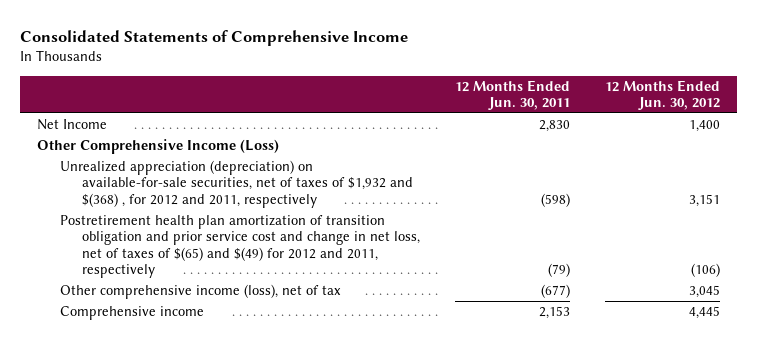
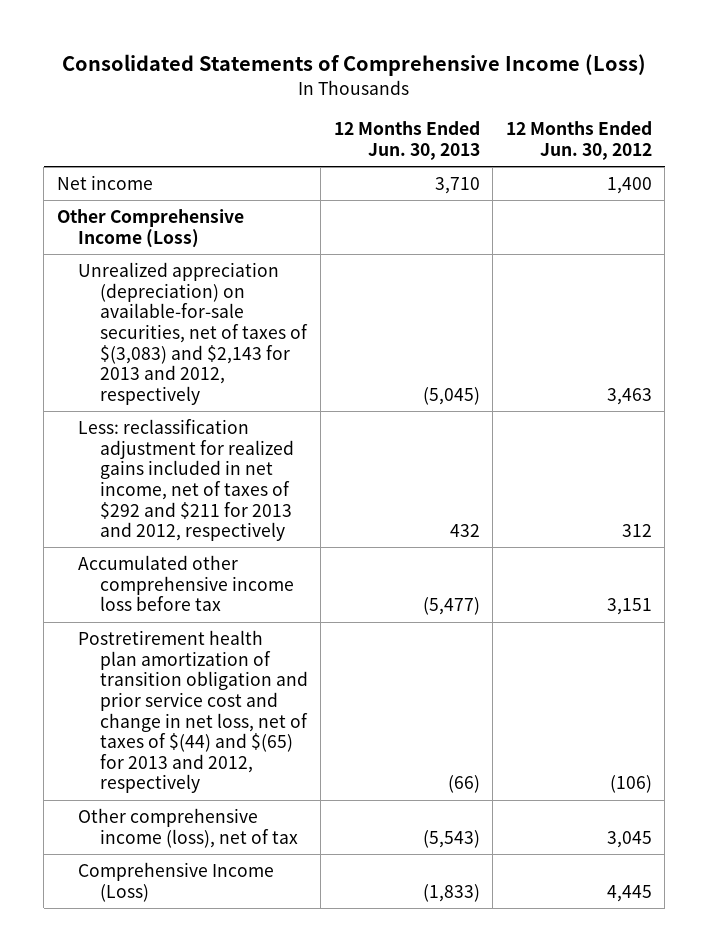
- Consolidated Statements of Comprehensive Income
+ Consolidated Statements of Comprehensive Income (Loss)
- | 12 Months Ended Jun. 30, 2011 | 12 Months Ended Jun. 30, 2012
+ | 12 Months Ended Jun. 30, 2013 | 12 Months Ended Jun. 30, 2012
- Net Income | 2,830 | 1,400
+ Net income | 3,710 | 1,400
- Unrealized appreciation (depreciation) on available-for-sale securities, net of taxes of $1,932 and $(368) , for 2012 and 2011, respectively | (598) | 3,151
- Postretirement health plan amortization of transition obligation and prior service cost and change in net loss, net of taxes of $(65) and $(49) for 2012 and 2011, respectively | (79) | (106)
+ Unrealized appreciation (depreciation) on available-for-sale securities, net of taxes of $(3,083) and $2,143 for 2013 and 2012, respectively | (5,045) | 3,463
+ Less: reclassification adjustment for realized gains included in net income, net of taxes of $292 and $211 for 2013 and 2012, respectively | 432 | 312
+ Accumulated other comprehensive income loss before tax | (5,477) | 3,151
+ Postretirement health plan amortization of transition obligation and prior service cost and change in net loss, net of taxes of $(44) and $(65) for 2013 and 2012, respectively | (66) | (106)
- Comprehensive income | 2,153 | 4,445
+ Comprehensive Income (Loss) | (1,833) | 4,445

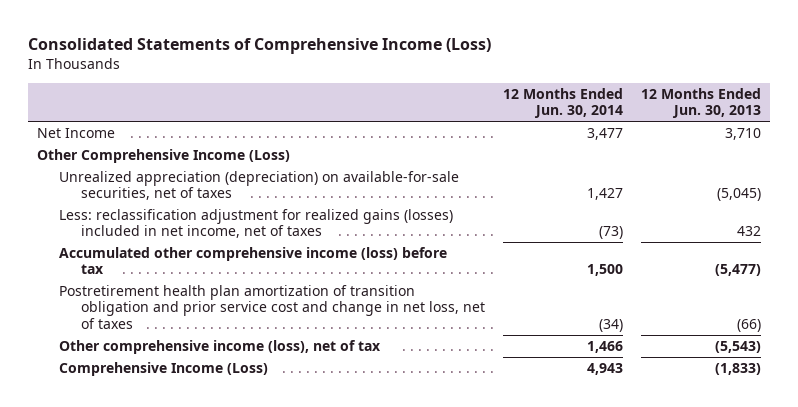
- | 12 Months Ended Jun. 30, 2013 | 12 Months Ended Jun. 30, 2012
+ | 12 Months Ended Jun. 30, 2014 | 12 Months Ended Jun. 30, 2013
- Net income | 3,710 | 1,400
+ Net Income | 3,477 | 3,710
- Unrealized appreciation (depreciation) on available-for-sale securities, net of taxes of $(3,083) and $2,143 for 2013 and 2012, respectively | (5,045) | 3,463
- Less: reclassification adjustment for realized gains included in net income, net of taxes of $292 and $211 for 2013 and 2012, respectively | 432 | 312
- Accumulated other comprehensive income loss before tax | (5,477) | 3,151
- Postretirement health plan amortization of transition obligation and prior service cost and change in net loss, net of taxes of $(44) and $(65) for 2013 and 2012, respectively | (66) | (106)
+ Unrealized appreciation (depreciation) on available-for-sale securities, net of taxes | 1,427 | (5,045)
+ Less: reclassification adjustment for realized gains (losses) included in net income, net of taxes | (73) | 432
+ Accumulated other comprehensive income (loss) before tax | 1,500 | (5,477)
+ Postretirement health plan amortization of transition obligation and prior service cost and change in net loss, net of taxes | (34) | (66)

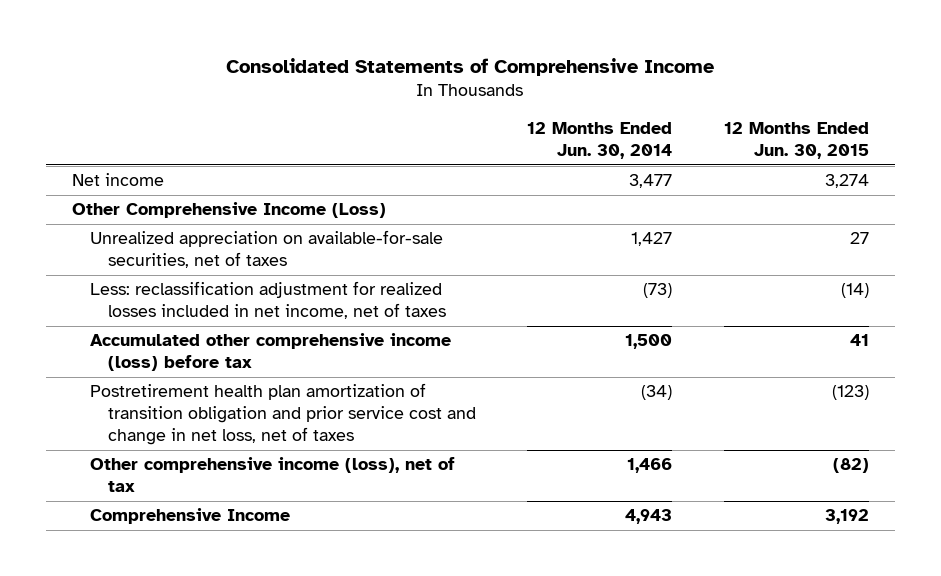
- Consolidated Statements of Comprehensive Income (Loss)
+ Consolidated Statements of Comprehensive Income
- | 12 Months Ended Jun. 30, 2014 | 12 Months Ended Jun. 30, 2013
+ | 12 Months Ended Jun. 30, 2014 | 12 Months Ended Jun. 30, 2015
- Net Income | 3,477 | 3,710
+ Net income | 3,477 | 3,274
- Unrealized appreciation (depreciation) on available-for-sale securities, net of taxes | 1,427 | (5,045)
- Less: reclassification adjustment for realized gains (losses) included in net income, net of taxes | (73) | 432
+ Unrealized appreciation on available-for-sale securities, net of taxes | 1,427 | 27
+ Less: reclassification adjustment for realized losses included in net income, net of taxes | (73) | (14)
- Comprehensive Income (Loss) | 4,943 | (1,833)
+ Comprehensive Income | 4,943 | 3,192

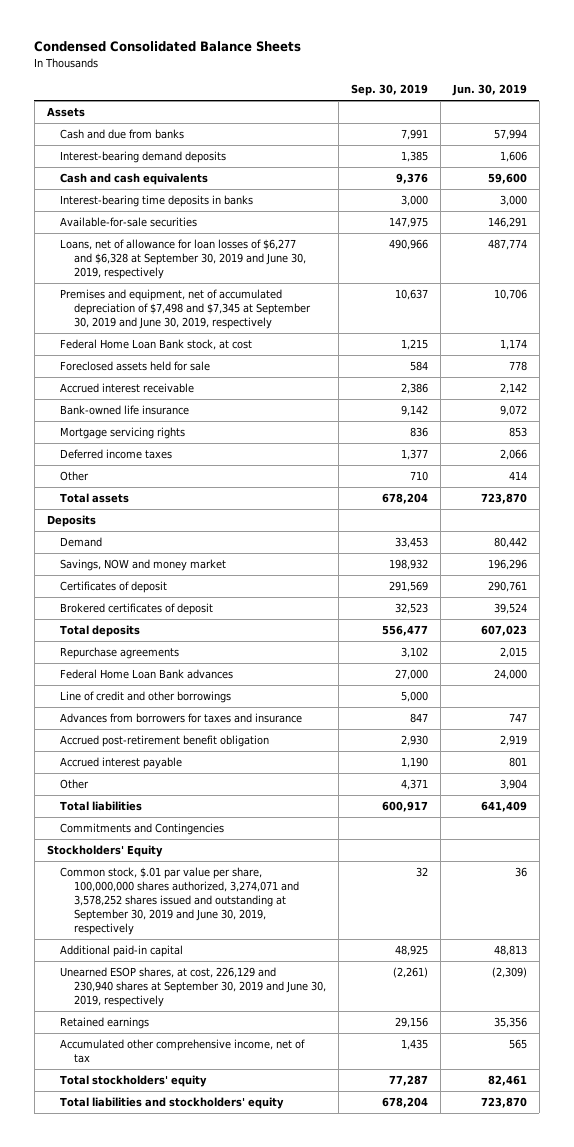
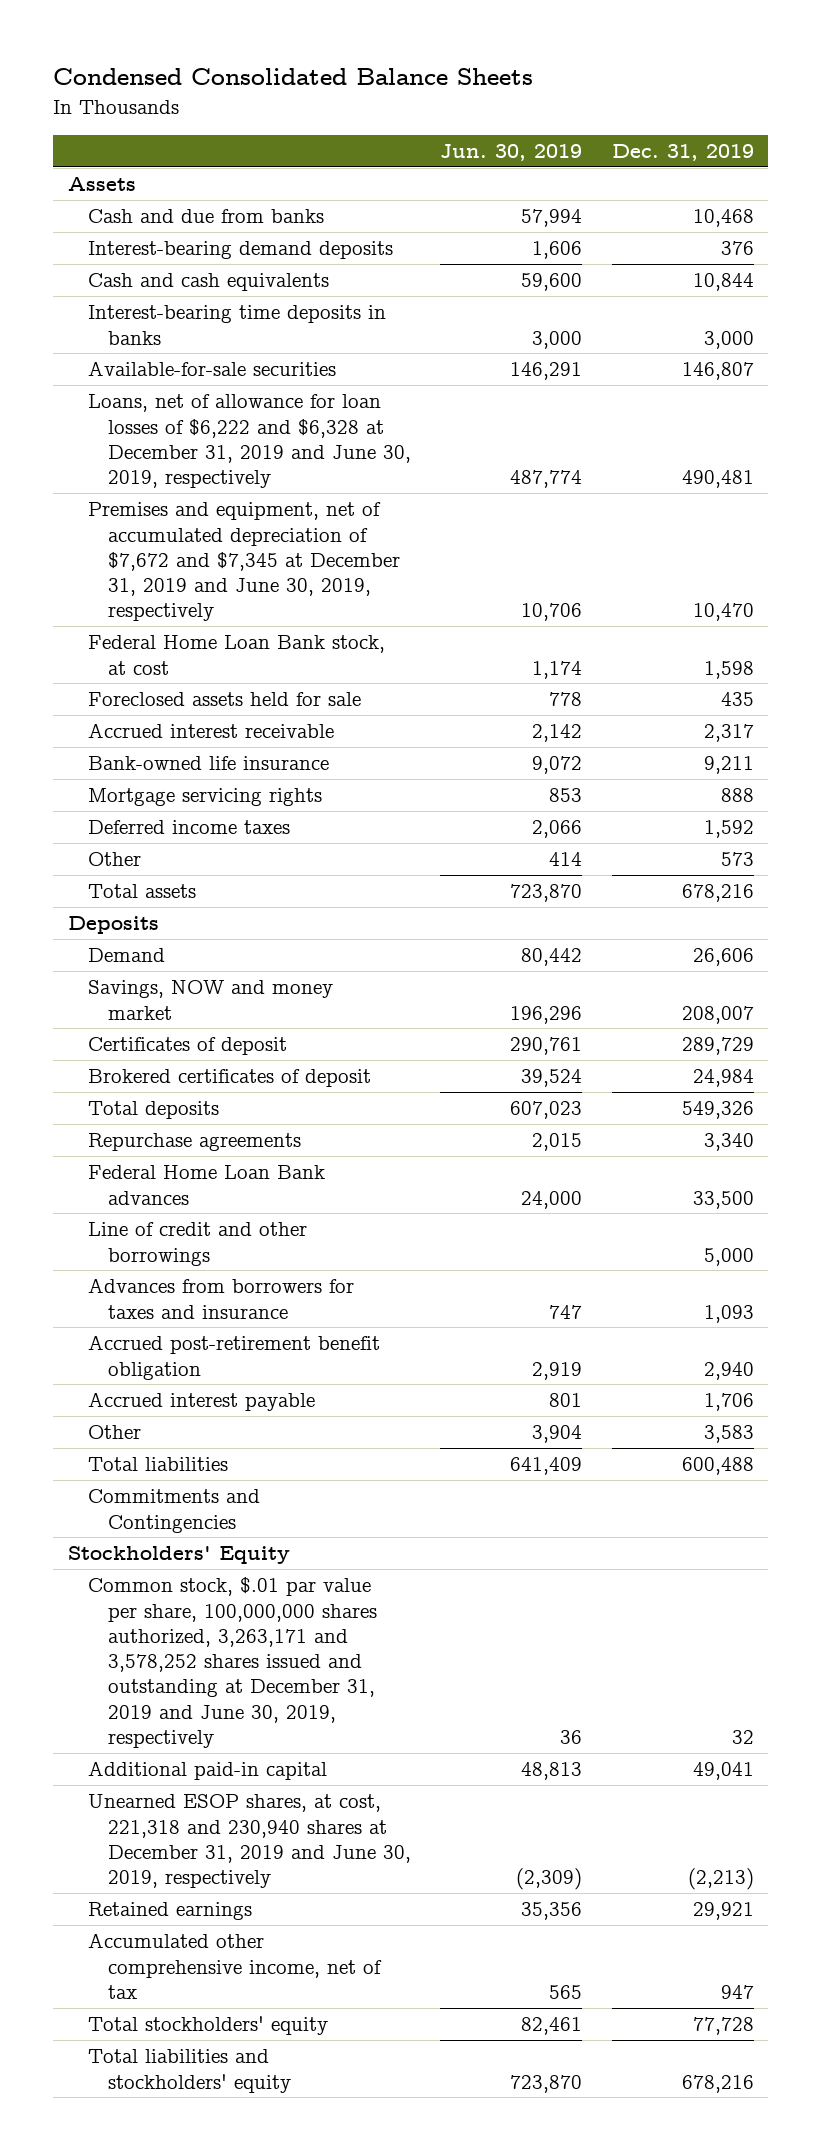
- | Sep. 30, 2019 | Jun. 30, 2019
+ | Jun. 30, 2019 | Dec. 31, 2019
- Loans, net of allowance for loan losses of $6,277 and $6,328 at September 30, 2019 and June 30, 2019, respectively | 490,966 | 487,774
- Premises and equipment, net of accumulated depreciation of $7,498 and $7,345 at September 30, 2019 and June 30, 2019, respectively | 10,637 | 10,706
+ Loans, net of allowance for loan losses of $6,222 and $6,328 at December 31, 2019 and June 30, 2019, respectively | 487,774 | 490,481
+ Premises and equipment, net of accumulated depreciation of $7,672 and $7,345 at December 31, 2019 and June 30, 2019, respectively | 10,706 | 10,470
- Common stock, $.01 par value per share, 100,000,000 shares authorized, 3,274,071 and 3,578,252 shares issued and outstanding at September 30, 2019 and June 30, 2019, respectively | 32 | 36
+ Common stock, $.01 par value per share, 100,000,000 shares authorized, 3,263,171 and 3,578,252 shares issued and outstanding at December 31, 2019 and June 30, 2019, respectively | 36 | 32
- Unearned ESOP shares, at cost, 226,129 and 230,940 shares at September 30, 2019 and June 30, 2019, respectively | (2,261) | (2,309)
+ Unearned ESOP shares, at cost, 221,318 and 230,940 shares at December 31, 2019 and June 30, 2019, respectively | (2,309) | (2,213)

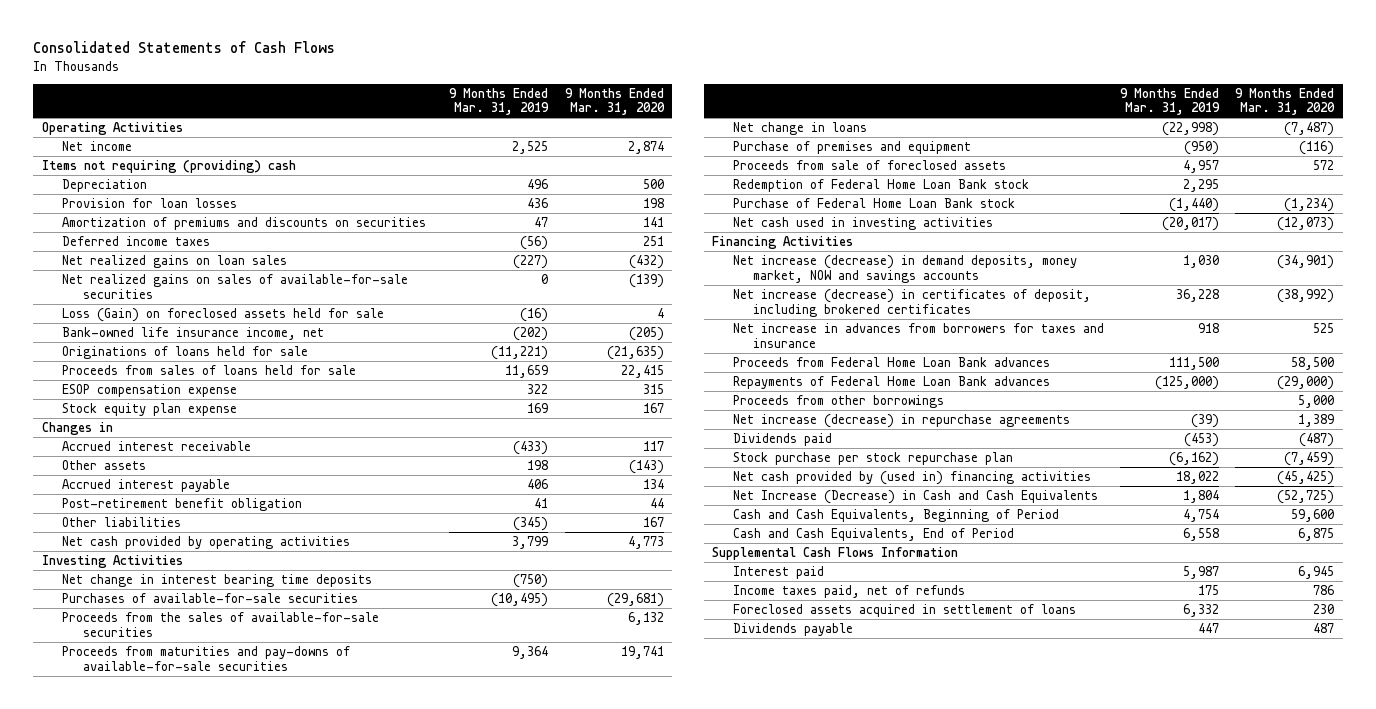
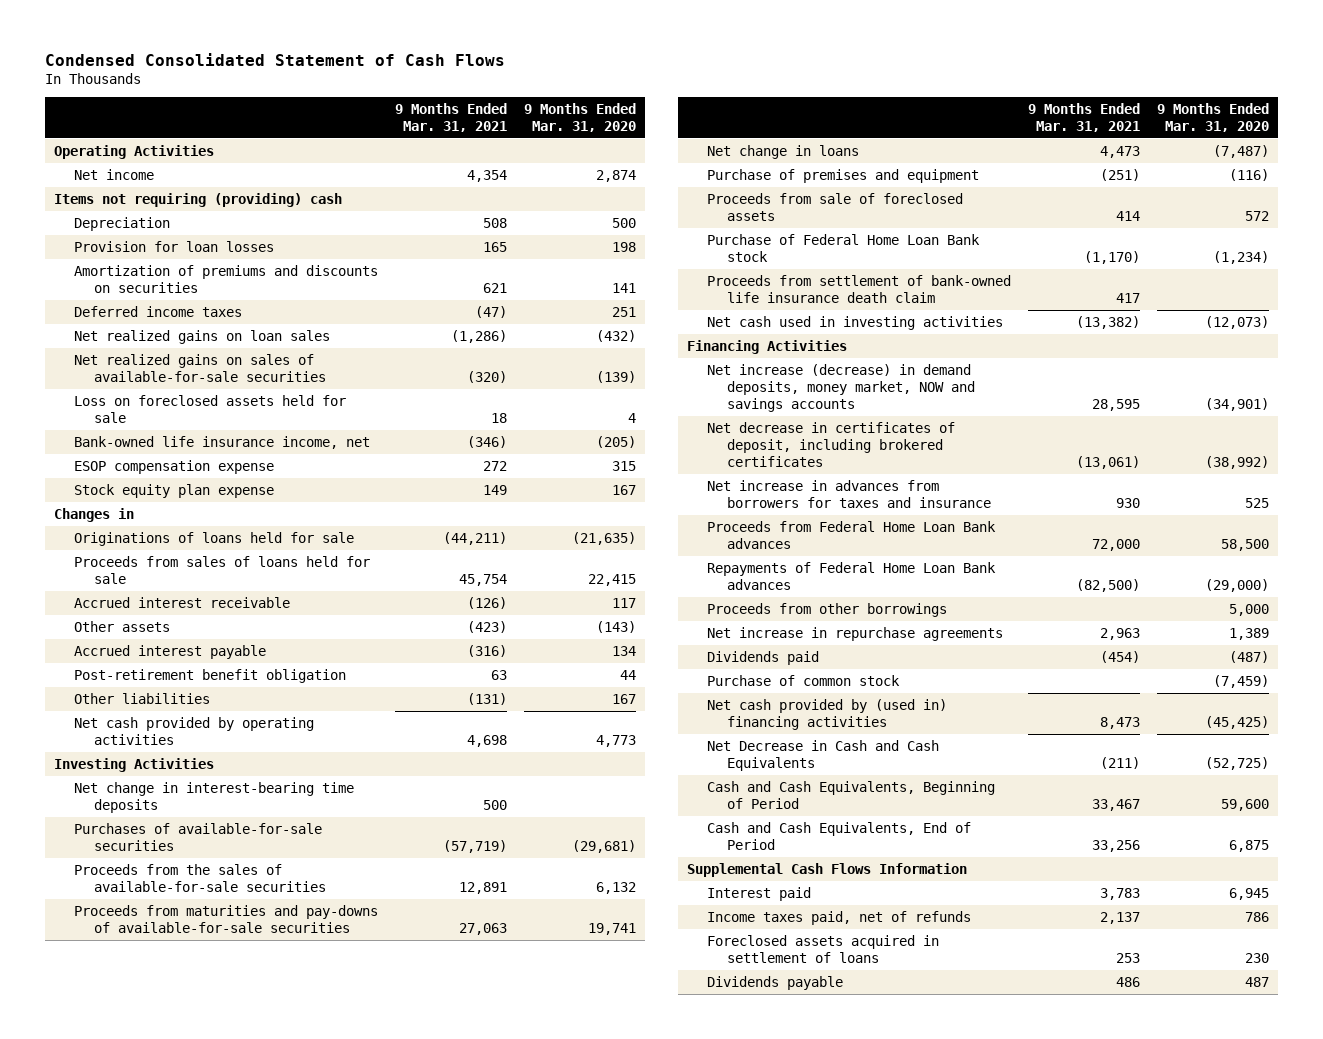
- Consolidated Statements of Cash Flows
+ Condensed Consolidated Statement of Cash Flows
- | 9 Months Ended Mar. 31, 2019 | 9 Months Ended Mar. 31, 2020
+ | 9 Months Ended Mar. 31, 2021 | 9 Months Ended Mar. 31, 2020
- Loss (Gain) on foreclosed assets held for sale | (16) | 4
+ Loss on foreclosed assets held for sale | 18 | 4
moved down: Originations of loans held for sale | (44,211) | (21,635)
moved down: Proceeds from sales of loans held for sale | 45,754 | 22,415
- Net change in interest bearing time deposits | (750) |
+ Net change in interest-bearing time deposits | 500 |
- Redemption of Federal Home Loan Bank stock | 2,295 |
+ Proceeds from settlement of bank-owned life insurance death claim | 417 |
- Net increase (decrease) in certificates of deposit, including brokered certificates | 36,228 | (38,992)
+ Net decrease in certificates of deposit, including brokered certificates | (13,061) | (38,992)
- Net increase (decrease) in repurchase agreements | (39) | 1,389
+ Net increase in repurchase agreements | 2,963 | 1,389
- Stock purchase per stock repurchase plan | (6,162) | (7,459)
+ Purchase of common stock | | (7,459)
- Net Increase (Decrease) in Cash and Cash Equivalents | 1,804 | (52,725)
+ Net Decrease in Cash and Cash Equivalents | (211) | (52,725)

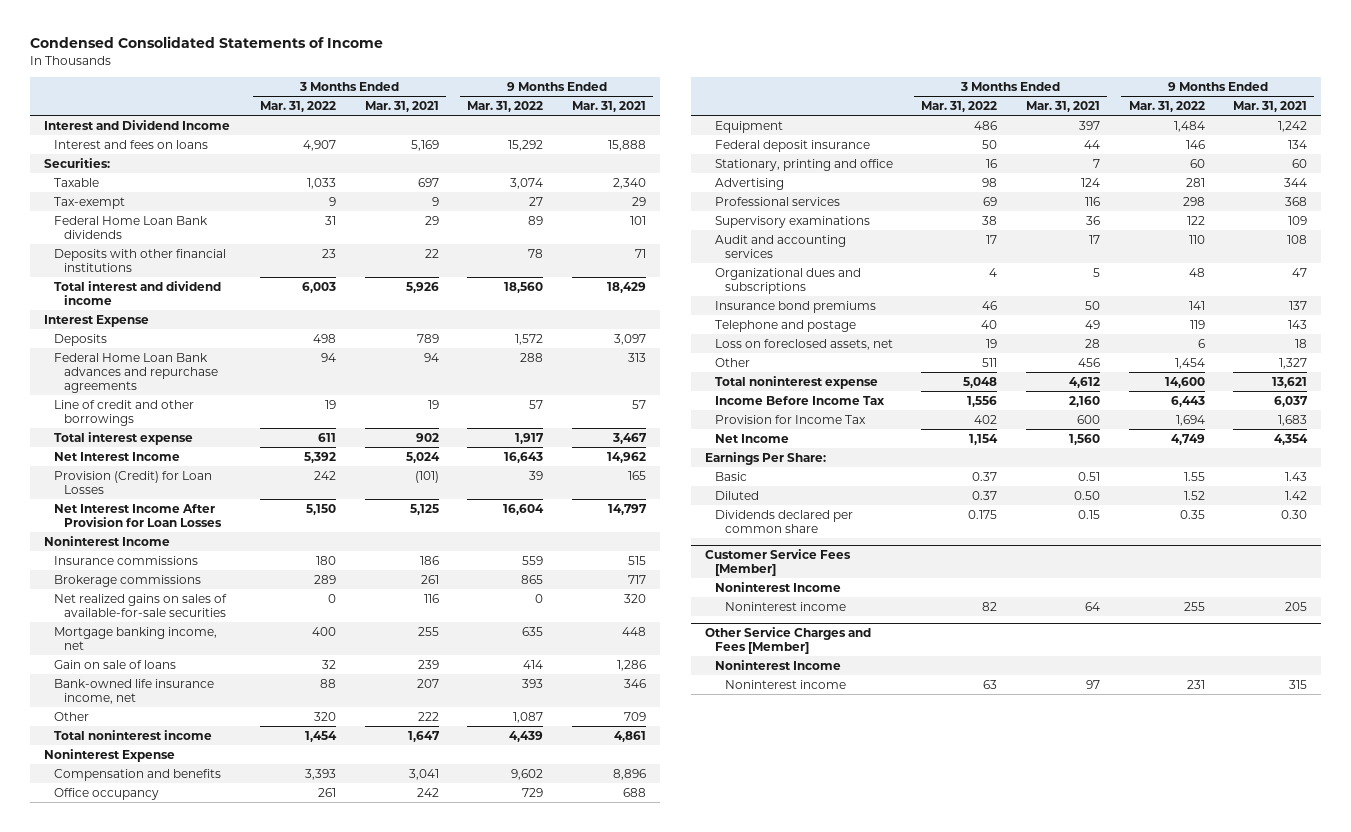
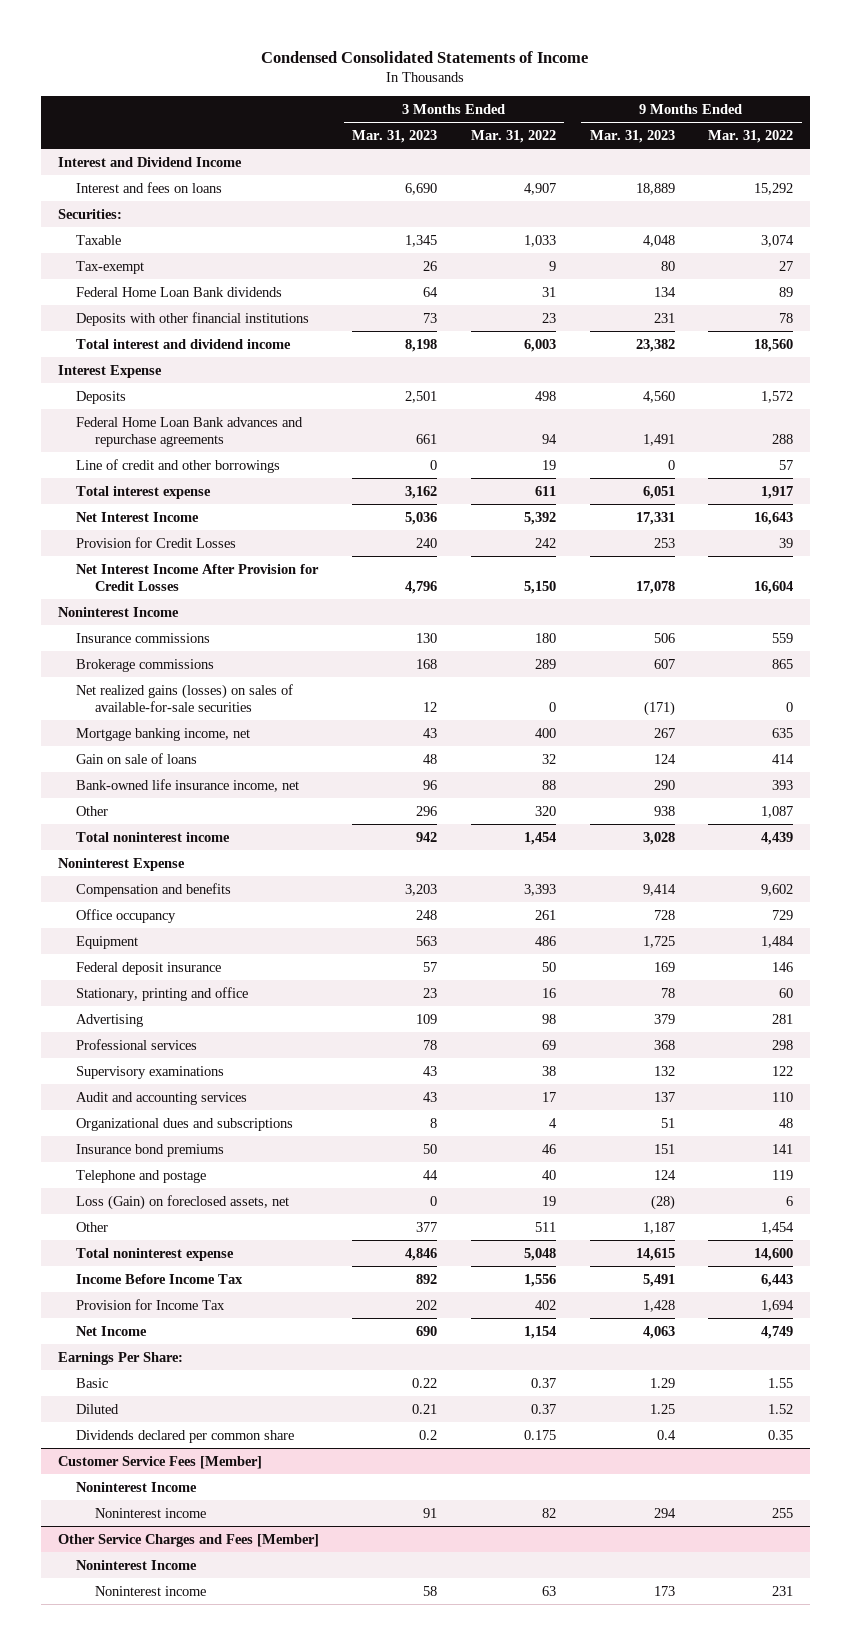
- | 3 Months Ended Mar. 31, 2022 | 3 Months Ended Mar. 31, 2021 | 9 Months Ended Mar. 31, 2022 | 9 Months Ended Mar. 31, 2021
+ | 3 Months Ended Mar. 31, 2023 | 3 Months Ended Mar. 31, 2022 | 9 Months Ended Mar. 31, 2023 | 9 Months Ended Mar. 31, 2022
- Provision (Credit) for Loan Losses | 242 | (101) | 39 | 165
- Net Interest Income After Provision for Loan Losses | 5,150 | 5,125 | 16,604 | 14,797
+ Provision for Credit Losses | 240 | 242 | 253 | 39
+ Net Interest Income After Provision for Credit Losses | 4,796 | 5,150 | 17,078 | 16,604
- Net realized gains on sales of available-for-sale securities | 0 | 116 | 0 | 320
+ Net realized gains (losses) on sales of available-for-sale securities | 12 | 0 | (171) | 0
- Loss on foreclosed assets, net | 19 | 28 | 6 | 18
+ Loss (Gain) on foreclosed assets, net | 0 | 19 | (28) | 6

